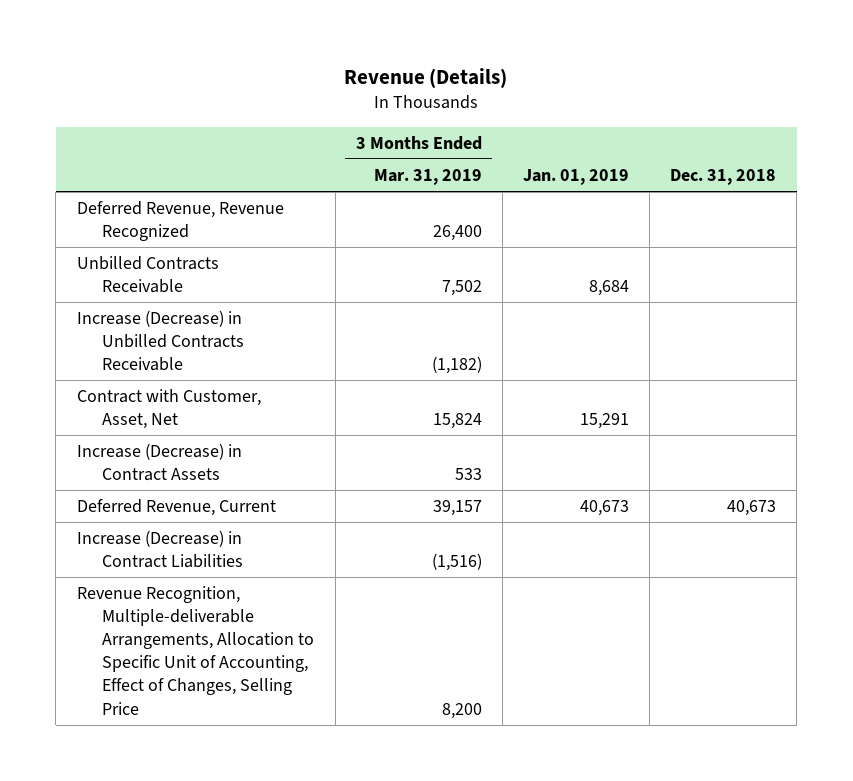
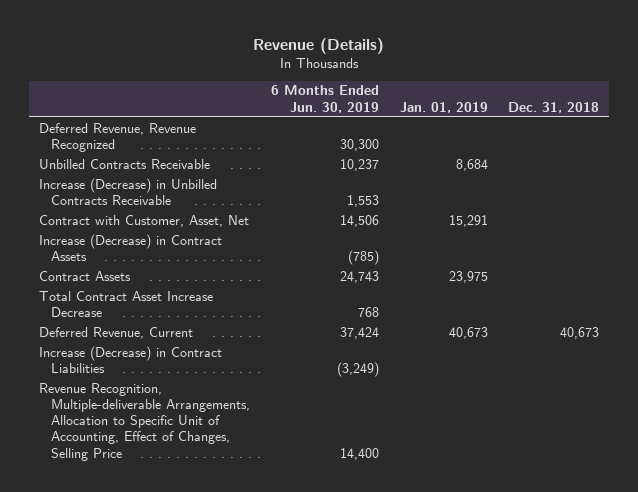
- | 3 Months Ended Mar. 31, 2019 | Jan. 01, 2019 | Dec. 31, 2018
+ | 6 Months Ended Jun. 30, 2019 | Jan. 01, 2019 | Dec. 31, 2018
+ Contract Assets | 24,743 | 23,975 |
+ Total Contract Asset Increase Decrease | 768 | |

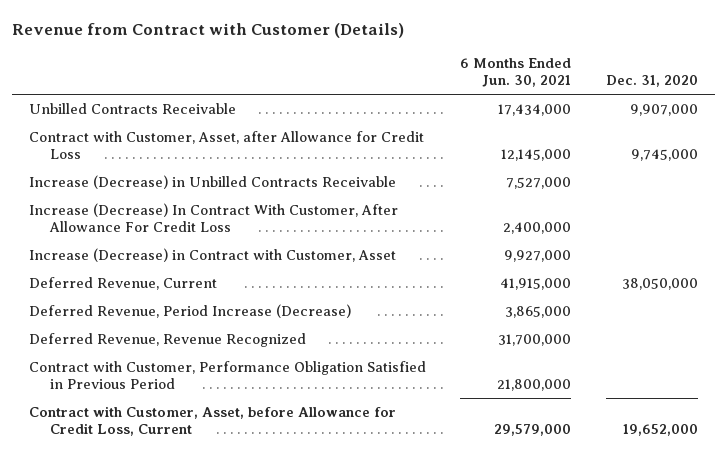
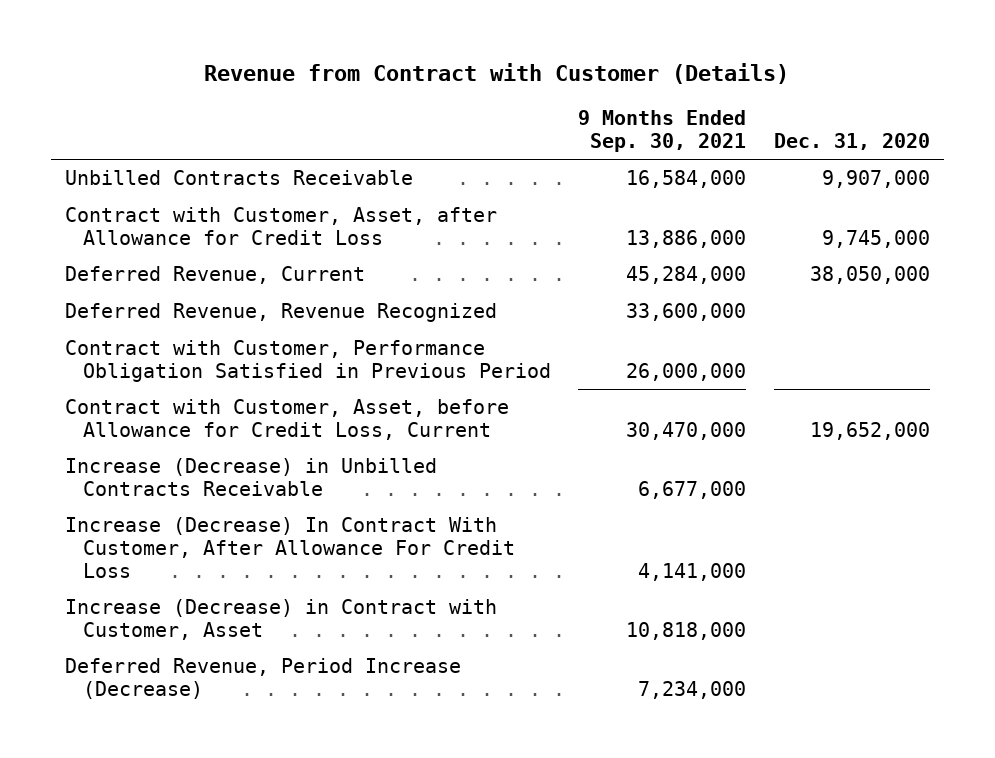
- | 6 Months Ended Jun. 30, 2021 | Dec. 31, 2020
+ | 9 Months Ended Sep. 30, 2021 | Dec. 31, 2020
moved down: Increase (Decrease) in Unbilled Contracts Receivable | 6,677,000 |
moved down: Increase (Decrease) In Contract With Customer, After Allowance For Credit Loss | 4,141,000 |
moved down: Increase (Decrease) in Contract with Customer, Asset | 10,818,000 |
moved down: Deferred Revenue, Period Increase (Decrease) | 7,234,000 |

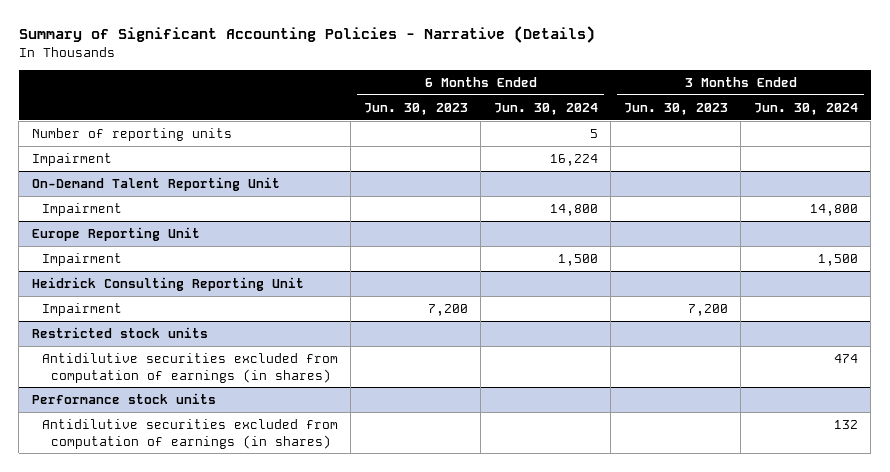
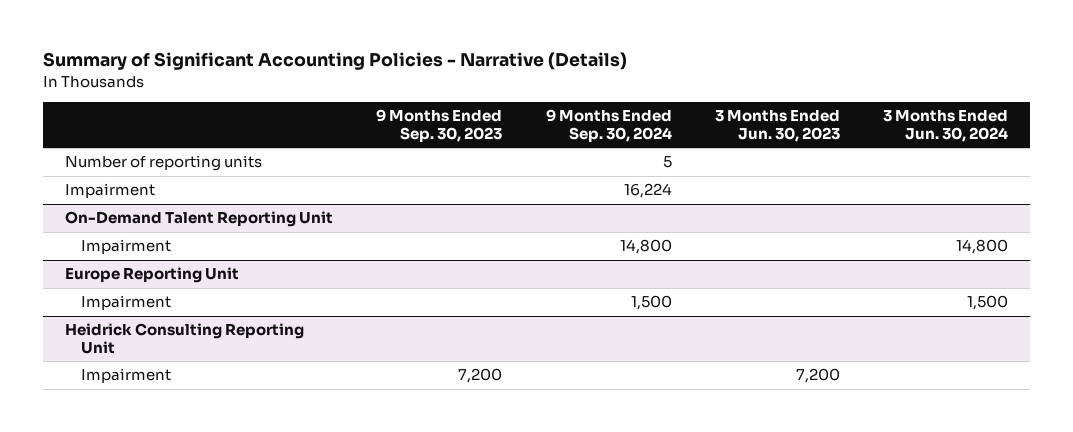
- | 6 Months Ended Jun. 30, 2023 | 6 Months Ended Jun. 30, 2024 | 3 Months Ended Jun. 30, 2023 | 3 Months Ended Jun. 30, 2024
+ | 9 Months Ended Sep. 30, 2023 | 9 Months Ended Sep. 30, 2024 | 3 Months Ended Jun. 30, 2023 | 3 Months Ended Jun. 30, 2024
- Restricted stock units
- Antidilutive securities excluded from computation of earnings (in shares) | | | | 474
- Performance stock units
- Antidilutive securities excluded from computation of earnings (in shares) | | | | 132

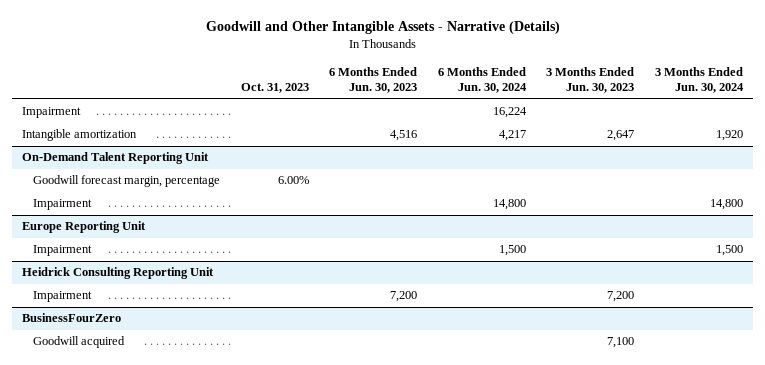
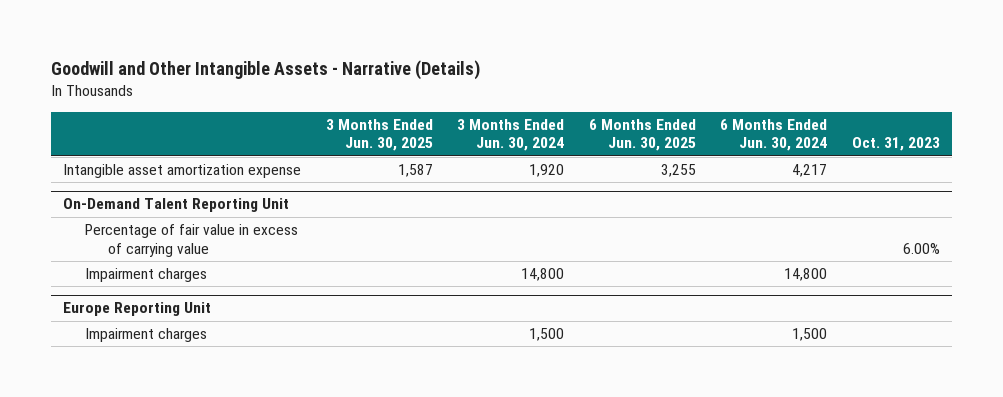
- | Oct. 31, 2023 | 6 Months Ended Jun. 30, 2023 | 6 Months Ended Jun. 30, 2024 | 3 Months Ended Jun. 30, 2023 | 3 Months Ended Jun. 30, 2024
+ | 3 Months Ended Jun. 30, 2025 | 3 Months Ended Jun. 30, 2024 | 6 Months Ended Jun. 30, 2025 | 6 Months Ended Jun. 30, 2024 | Oct. 31, 2023
- Impairment | | | 16,224 | |
- Intangible amortization | | 4,516 | 4,217 | 2,647 | 1,920
+ Intangible asset amortization expense | 1,587 | 1,920 | 3,255 | 4,217 |
@ On-Demand Talent Reporting Unit
- Goodwill forecast margin, percentage | 6.00% | | | |
- Impairment | | | 14,800 | | 14,800
+ Percentage of fair value in excess of carrying value | | | | | 6.00%
+ Impairment charges | | 14,800 | | 14,800 |
@ Europe Reporting Unit
- Impairment | | | 1,500 | | 1,500
- Heidrick Consulting Reporting Unit
- Impairment | | 7,200 | | 7,200 |
- BusinessFourZero
- Goodwill acquired | | | | 7,100 |
@ Europe Reporting Unit
+ Impairment charges | | 1,500 | | 1,500 |

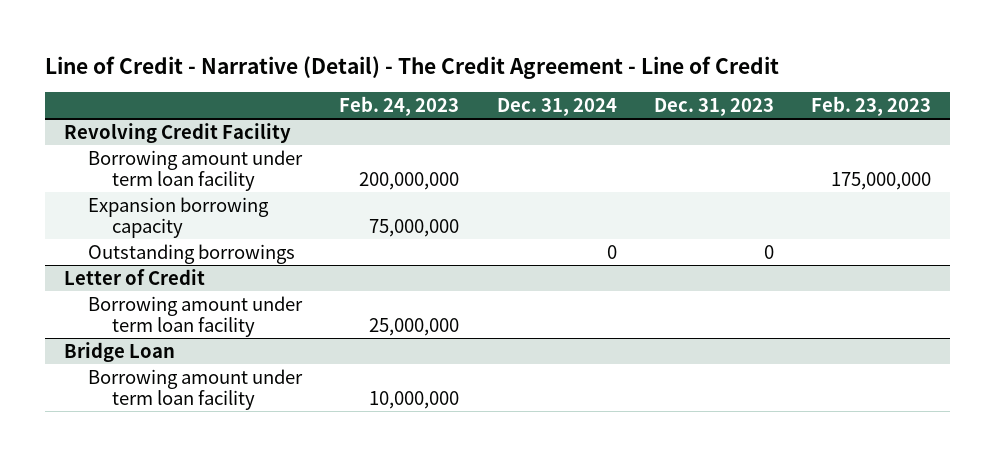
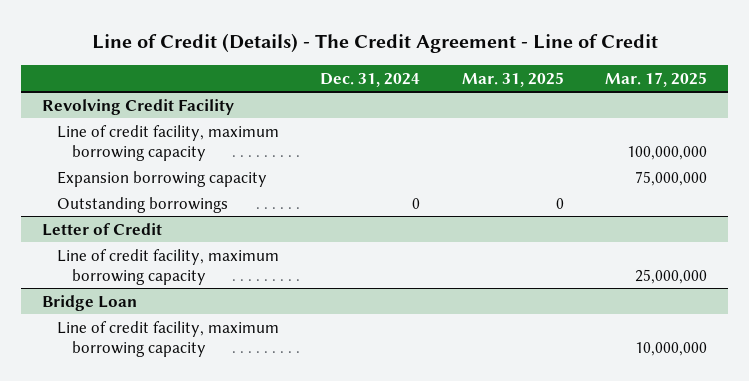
- Line of Credit - Narrative (Detail) - The Credit Agreement - Line of Credit
+ Line of Credit (Details) - The Credit Agreement - Line of Credit
- | Feb. 24, 2023 | Dec. 31, 2024 | Dec. 31, 2023 | Feb. 23, 2023
+ | Dec. 31, 2024 | Mar. 31, 2025 | Mar. 17, 2025
@ Revolving Credit Facility
- Borrowing amount under term loan facility | 200,000,000 | | | 175,000,000
+ Line of credit facility, maximum borrowing capacity | | | 100,000,000
@ Letter of Credit
- Borrowing amount under term loan facility | 25,000,000 | | |
+ Line of credit facility, maximum borrowing capacity | | | 25,000,000
@ Bridge Loan
- Borrowing amount under term loan facility | 10,000,000 | | |
+ Line of credit facility, maximum borrowing capacity | | | 10,000,000

